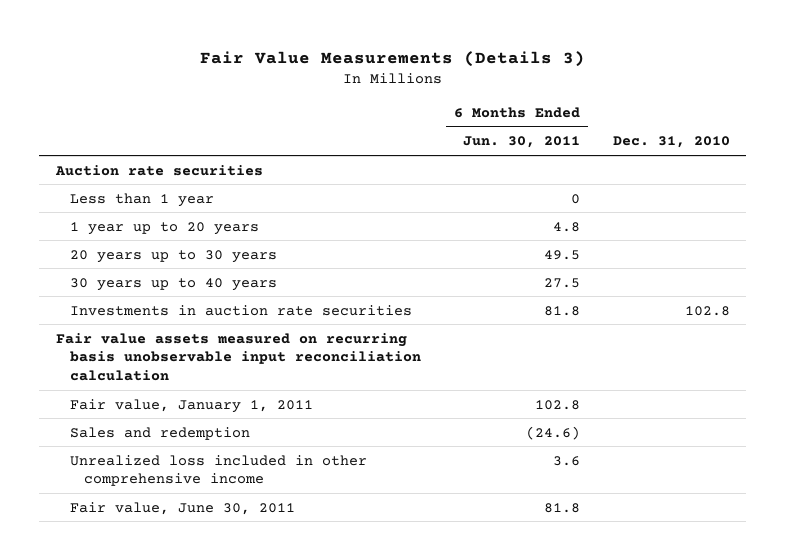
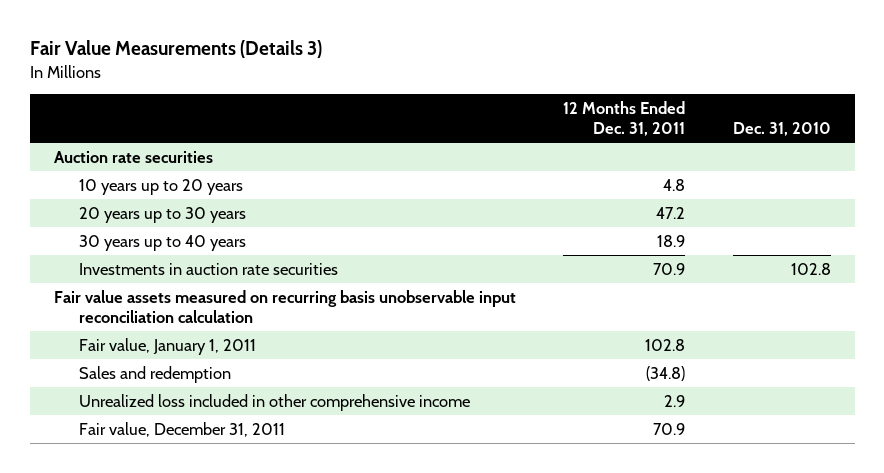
- | 6 Months Ended Jun. 30, 2011 | Dec. 31, 2010
+ | 12 Months Ended Dec. 31, 2011 | Dec. 31, 2010
- Less than 1 year | 0 |
- 1 year up to 20 years | 4.8 |
+ 10 years up to 20 years | 4.8 |
- Fair value, June 30, 2011 | 81.8 |
+ Fair value, December 31, 2011 | 70.9 |

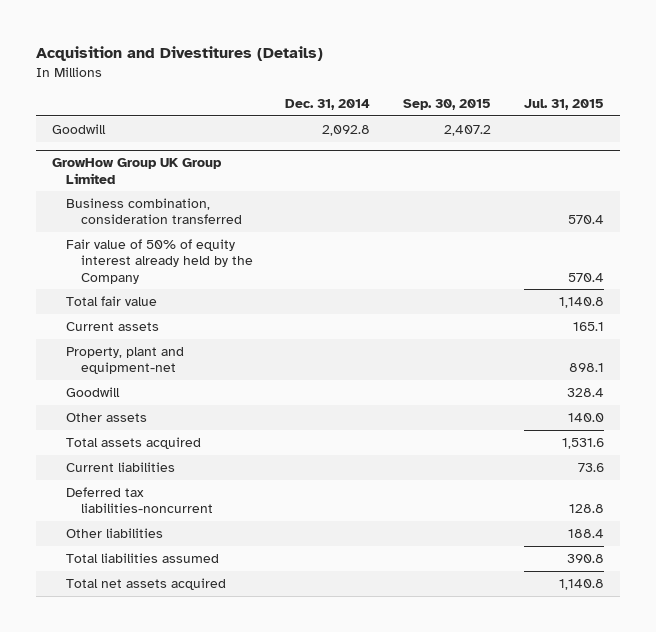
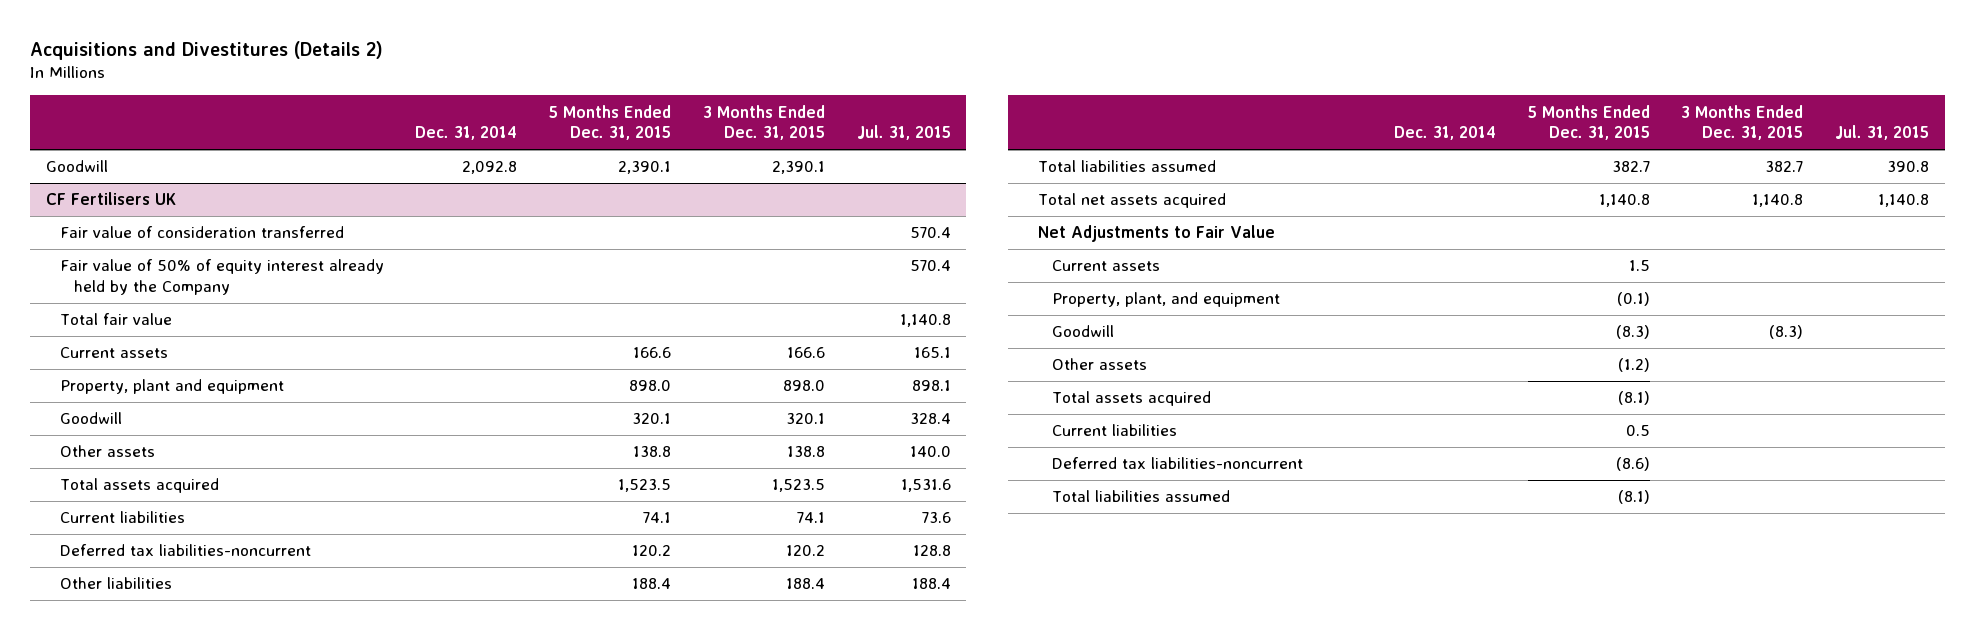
- Acquisition and Divestitures (Details)
+ Acquisitions and Divestitures (Details 2)
- | Dec. 31, 2014 | Sep. 30, 2015 | Jul. 31, 2015
+ | Dec. 31, 2014 | 5 Months Ended Dec. 31, 2015 | 3 Months Ended Dec. 31, 2015 | Jul. 31, 2015
- GrowHow Group UK Group Limited
- Business combination, consideration transferred | | | 570.4
+ CF Fertilisers UK
+ Fair value of consideration transferred | | | | 570.4
- Property, plant and equipment-net | | | 898.1
+ Property, plant and equipment | | 898.0 | 898.0 | 898.1
+ Net Adjustments to Fair Value
+ Current assets | | 1.5 | |
+ Property, plant, and equipment | | (0.1) | |
+ Goodwill | | (8.3) | (8.3) |
+ Other assets | | (1.2) | |
+ Total assets acquired | | (8.1) | |
+ Current liabilities | | 0.5 | |
+ Deferred tax liabilities-noncurrent | | (8.6) | |
+ Total liabilities assumed | | (8.1) | |

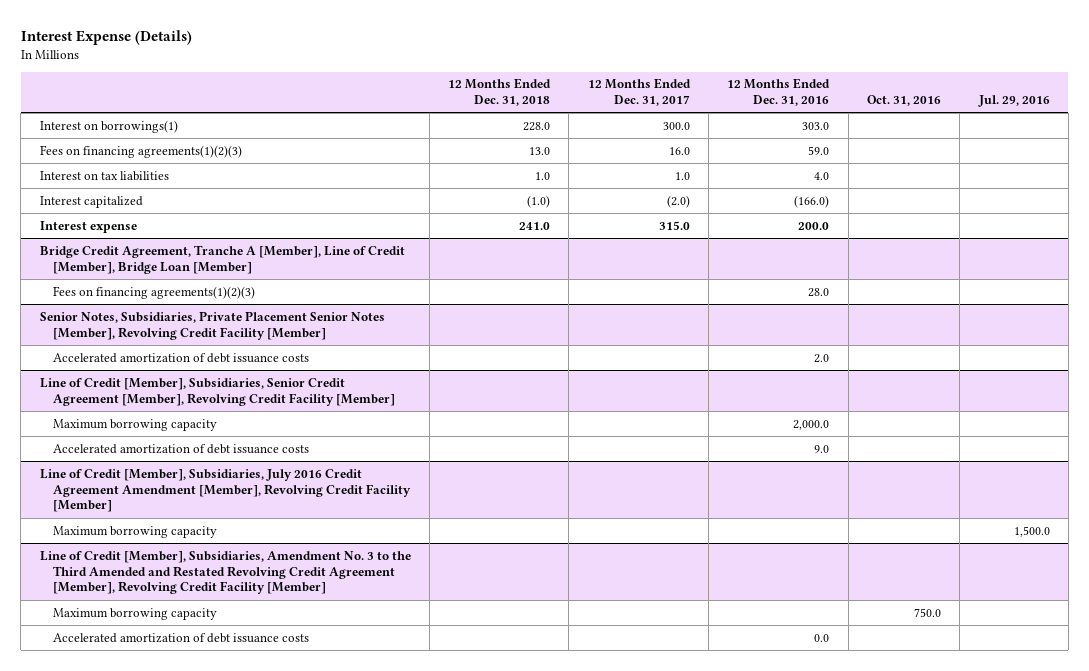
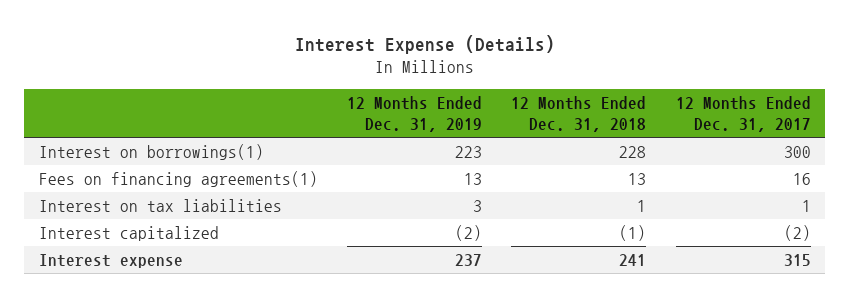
- | 12 Months Ended Dec. 31, 2018 | 12 Months Ended Dec. 31, 2017 | 12 Months Ended Dec. 31, 2016 | Oct. 31, 2016 | Jul. 29, 2016
+ | 12 Months Ended Dec. 31, 2019 | 12 Months Ended Dec. 31, 2018 | 12 Months Ended Dec. 31, 2017
- Interest on borrowings(1) | 228.0 | 300.0 | 303.0 | |
- Fees on financing agreements(1)(2)(3) | 13.0 | 16.0 | 59.0 | |
- Interest on tax liabilities | 1.0 | 1.0 | 4.0 | |
- Interest capitalized | (1.0) | (2.0) | (166.0) | |
- Interest expense | 241.0 | 315.0 | 200.0 | |
- Bridge Credit Agreement, Tranche A [Member], Line of Credit [Member], Bridge Loan [Member]
- Fees on financing agreements(1)(2)(3) | | | 28.0 | |
- Senior Notes, Subsidiaries, Private Placement Senior Notes [Member], Revolving Credit Facility [Member]
- Accelerated amortization of debt issuance costs | | | 2.0 | |
- Line of Credit [Member], Subsidiaries, Senior Credit Agreement [Member], Revolving Credit Facility [Member]
- Maximum borrowing capacity | | | 2,000.0 | |
- Accelerated amortization of debt issuance costs | | | 9.0 | |
- Line of Credit [Member], Subsidiaries, July 2016 Credit Agreement Amendment [Member], Revolving Credit Facility [Member]
- Maximum borrowing capacity | | | | | 1,500.0
- Line of Credit [Member], Subsidiaries, Amendment No. 3 to the Third Amended and Restated Revolving Credit Agreement [Member], Revolving Credit Facility [Member]
- Maximum borrowing capacity | | | | 750.0 |
- Accelerated amortization of debt issuance costs | | | 0.0 | |
+ Interest on borrowings(1) | 223 | 228 | 300
+ Fees on financing agreements(1) | 13 | 13 | 16
+ Interest on tax liabilities | 3 | 1 | 1
+ Interest capitalized | (2) | (1) | (2)
+ Interest expense | 237 | 241 | 315

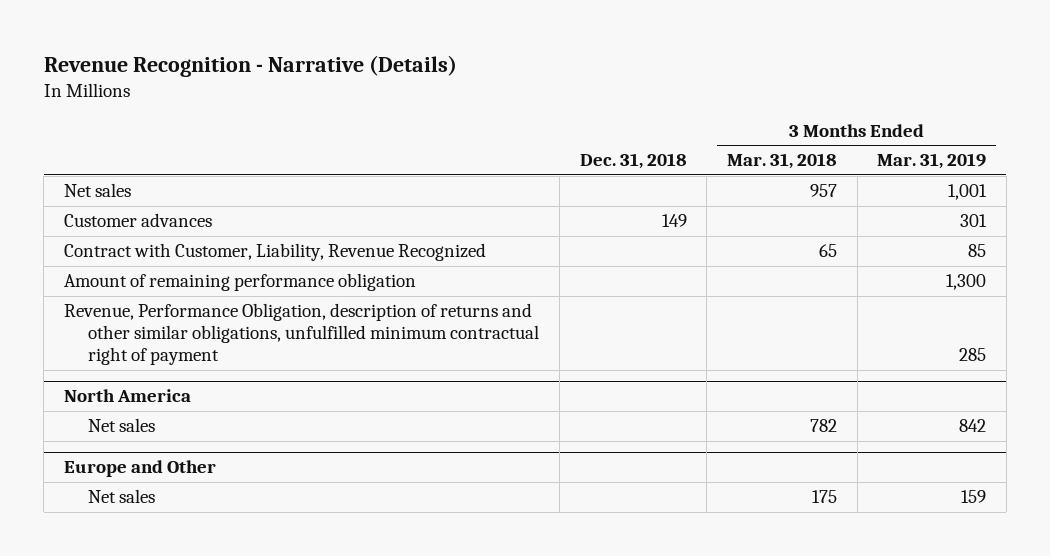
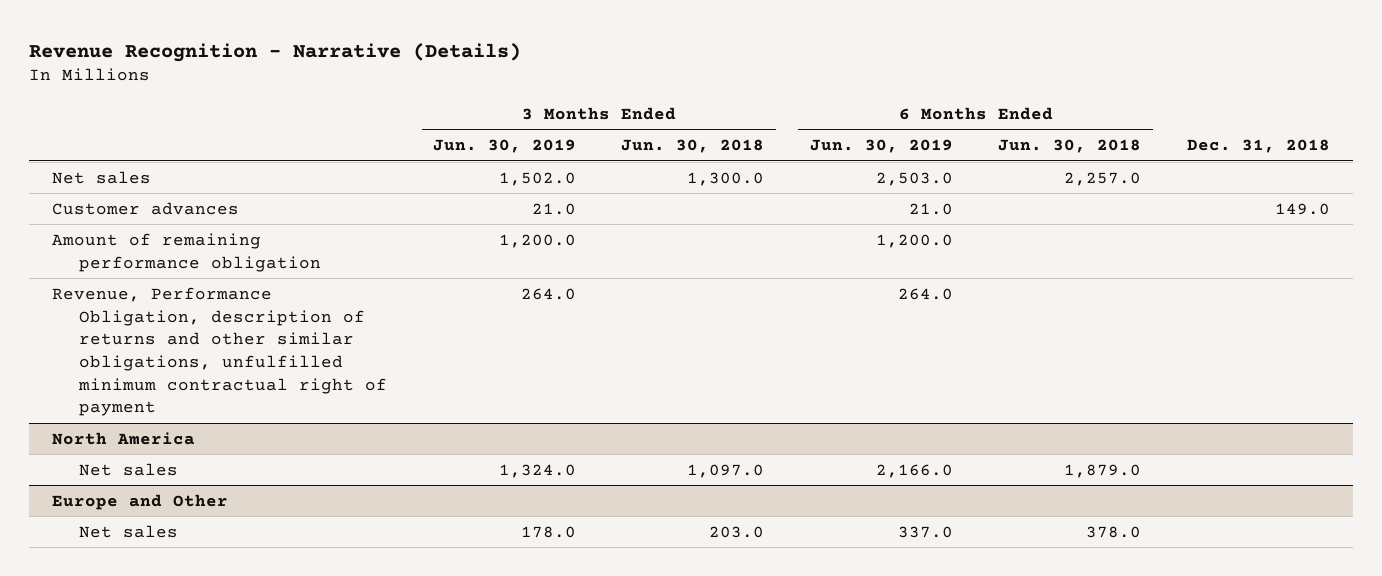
- | Dec. 31, 2018 | 3 Months Ended Mar. 31, 2018 | 3 Months Ended Mar. 31, 2019
+ | 3 Months Ended Jun. 30, 2019 | 3 Months Ended Jun. 30, 2018 | 6 Months Ended Jun. 30, 2019 | 6 Months Ended Jun. 30, 2018 | Dec. 31, 2018
- Customer advances | 149 | | 301
- Contract with Customer, Liability, Revenue Recognized | | 65 | 85
+ Customer advances | 21.0 | | 21.0 | | 149.0

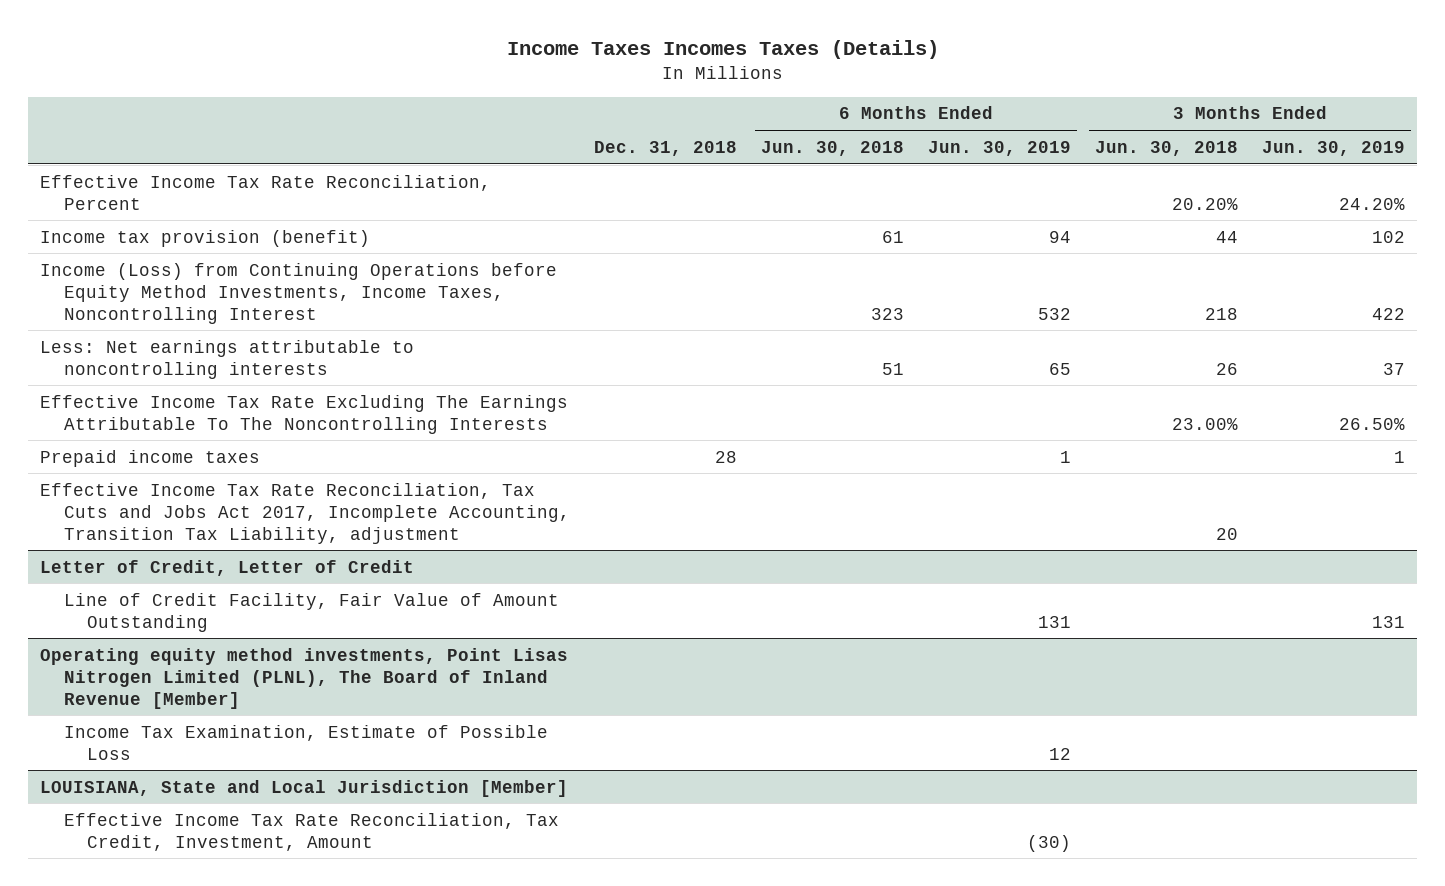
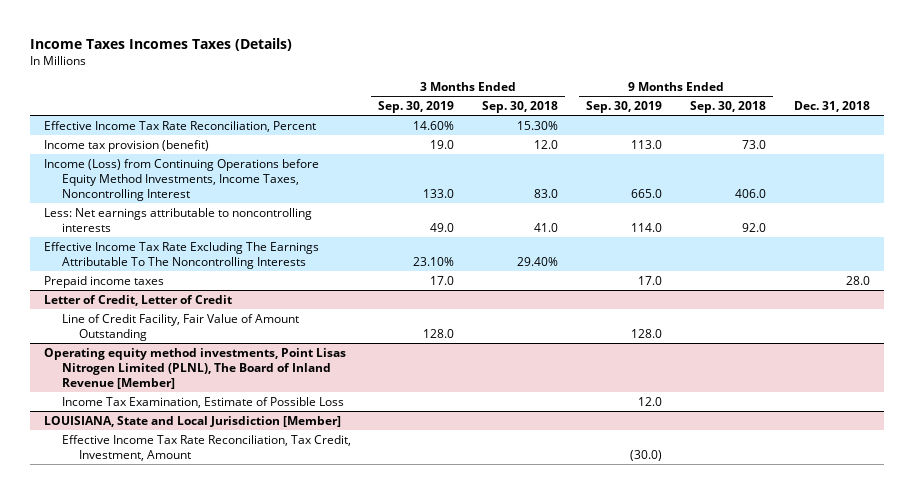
- | Dec. 31, 2018 | 6 Months Ended Jun. 30, 2018 | 6 Months Ended Jun. 30, 2019 | 3 Months Ended Jun. 30, 2018 | 3 Months Ended Jun. 30, 2019
+ | 3 Months Ended Sep. 30, 2019 | 3 Months Ended Sep. 30, 2018 | 9 Months Ended Sep. 30, 2019 | 9 Months Ended Sep. 30, 2018 | Dec. 31, 2018
- Prepaid income taxes | 28 | | 1 | | 1
- Effective Income Tax Rate Reconciliation, Tax Cuts and Jobs Act 2017, Incomplete Accounting, Transition Tax Liability, adjustment | | | | 20 |
+ Prepaid income taxes | 17.0 | | 17.0 | | 28.0

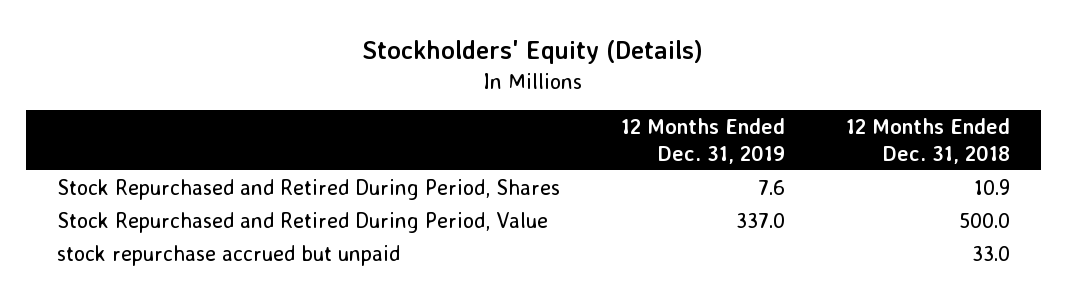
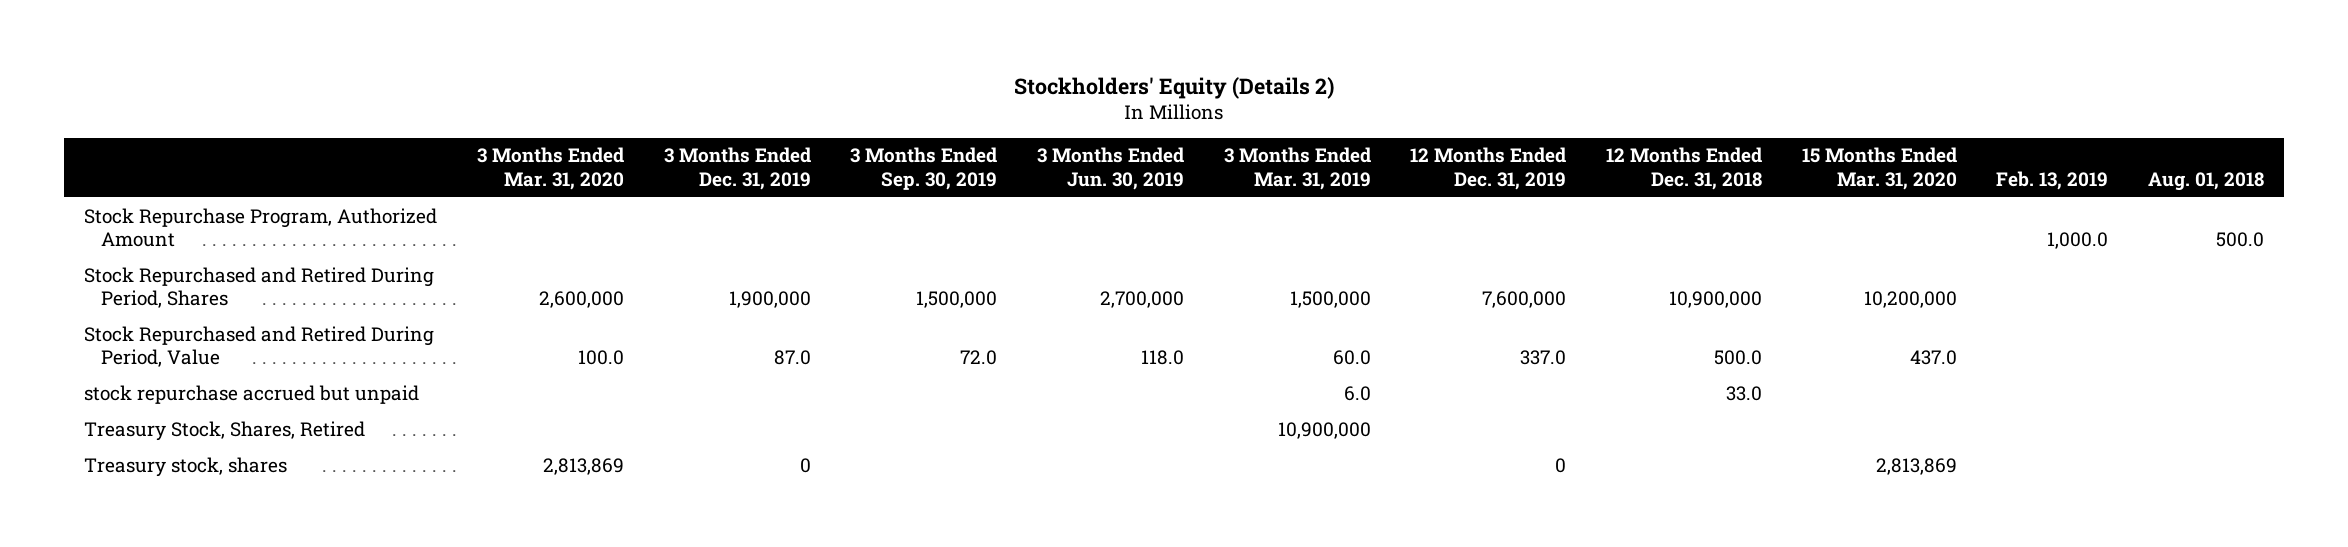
- Stockholders' Equity (Details)
+ Stockholders' Equity (Details 2)
- | 12 Months Ended Dec. 31, 2019 | 12 Months Ended Dec. 31, 2018
+ | 3 Months Ended Mar. 31, 2020 | 3 Months Ended Dec. 31, 2019 | 3 Months Ended Sep. 30, 2019 | 3 Months Ended Jun. 30, 2019 | 3 Months Ended Mar. 31, 2019 | 12 Months Ended Dec. 31, 2019 | 12 Months Ended Dec. 31, 2018 | 15 Months Ended Mar. 31, 2020 | Feb. 13, 2019 | Aug. 01, 2018
- Stock Repurchased and Retired During Period, Shares | 7.6 | 10.9
+ Stock Repurchase Program, Authorized Amount | | | | | | | | | 1,000.0 | 500.0
+ Stock Repurchased and Retired During Period, Shares | 2,600,000 | 1,900,000 | 1,500,000 | 2,700,000 | 1,500,000 | 7,600,000 | 10,900,000 | 10,200,000 | |
+ Treasury Stock, Shares, Retired | | | | | 10,900,000 | | | | |
+ Treasury stock, shares | 2,813,869 | 0 | | | | 0 | | 2,813,869 | |

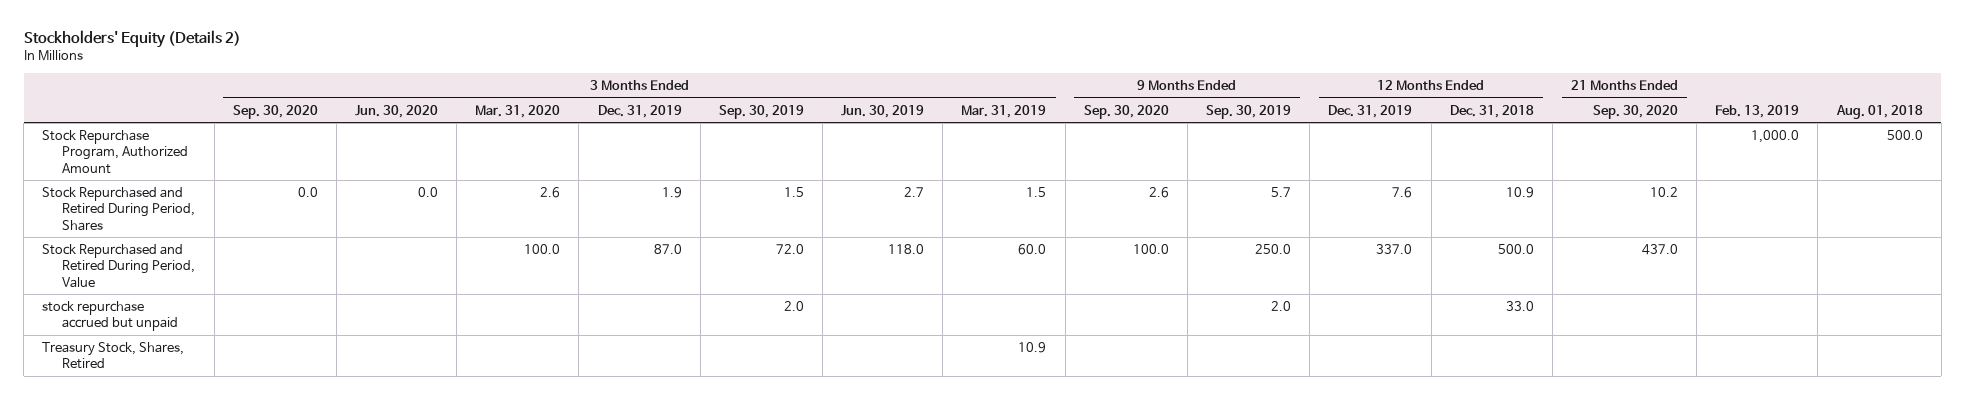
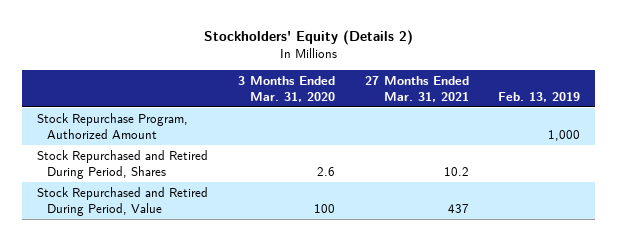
- | 3 Months Ended Sep. 30, 2020 | 3 Months Ended Jun. 30, 2020 | 3 Months Ended Mar. 31, 2020 | 3 Months Ended Dec. 31, 2019 | 3 Months Ended Sep. 30, 2019 | 3 Months Ended Jun. 30, 2019 | 3 Months Ended Mar. 31, 2019 | 9 Months Ended Sep. 30, 2020 | 9 Months Ended Sep. 30, 2019 | 12 Months Ended Dec. 31, 2019 | 12 Months Ended Dec. 31, 2018 | 21 Months Ended Sep. 30, 2020 | Feb. 13, 2019 | Aug. 01, 2018
+ | 3 Months Ended Mar. 31, 2020 | 27 Months Ended Mar. 31, 2021 | Feb. 13, 2019
- Stock Repurchase Program, Authorized Amount | | | | | | | | | | | | | 1,000.0 | 500.0
+ Stock Repurchase Program, Authorized Amount | | | 1,000
- Stock Repurchased and Retired During Period, Value | | | 100.0 | 87.0 | 72.0 | 118.0 | 60.0 | 100.0 | 250.0 | 337.0 | 500.0 | 437.0 | |
- stock repurchase accrued but unpaid | | | | | 2.0 | | | | 2.0 | | 33.0 | | |
- Treasury Stock, Shares, Retired | | | | | | | 10.9 | | | | | | |
+ Stock Repurchased and Retired During Period, Value | 100 | 437 |

